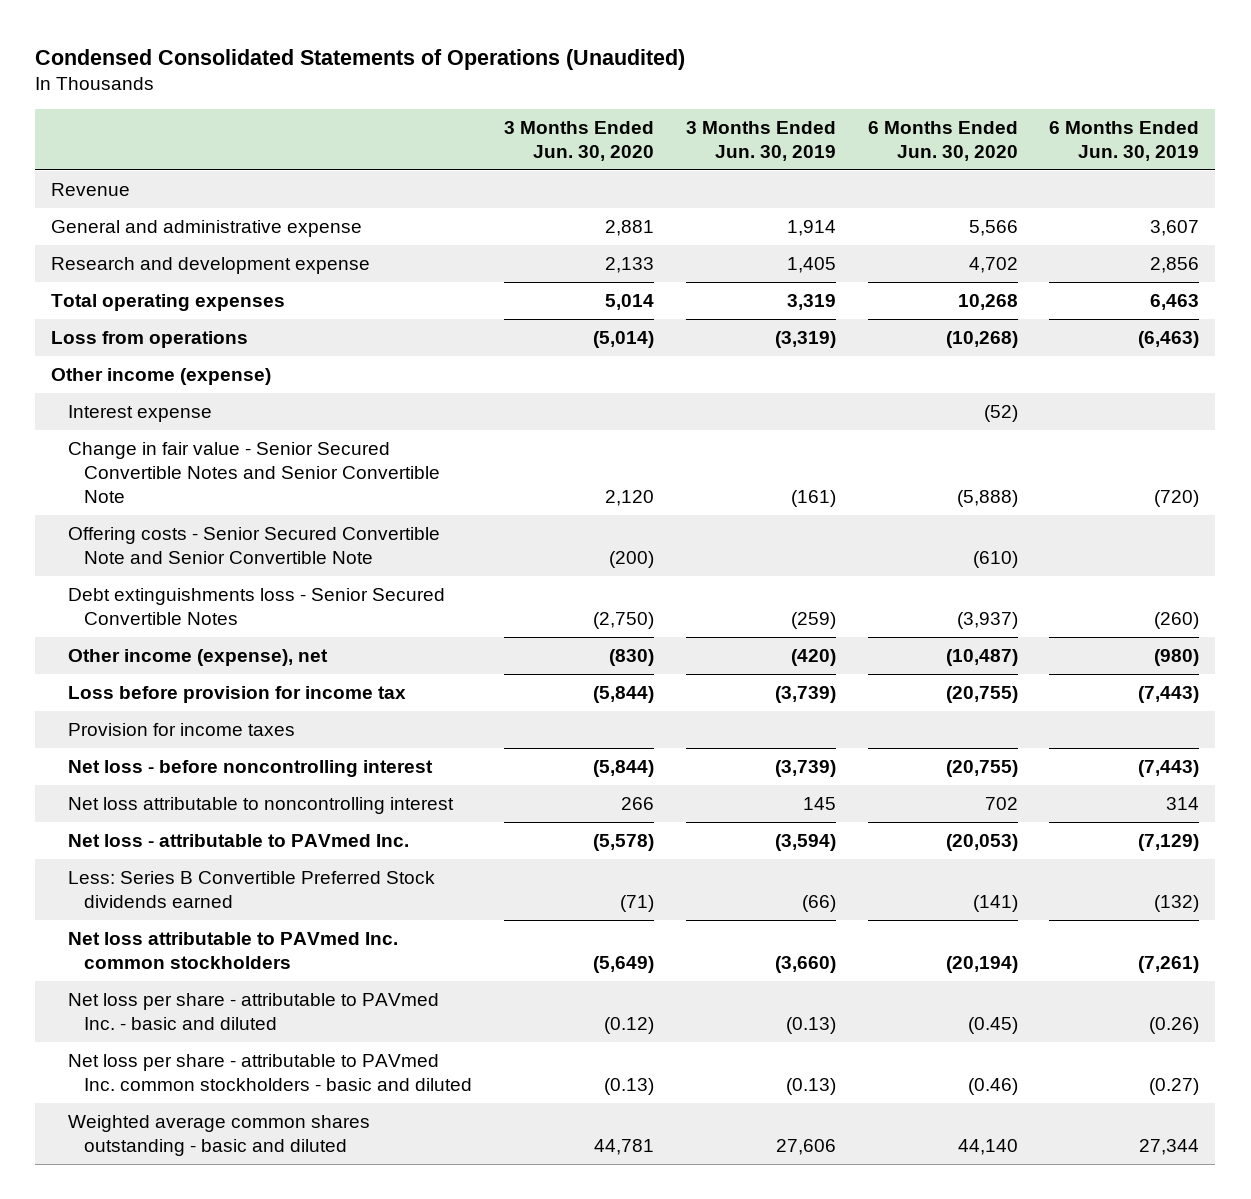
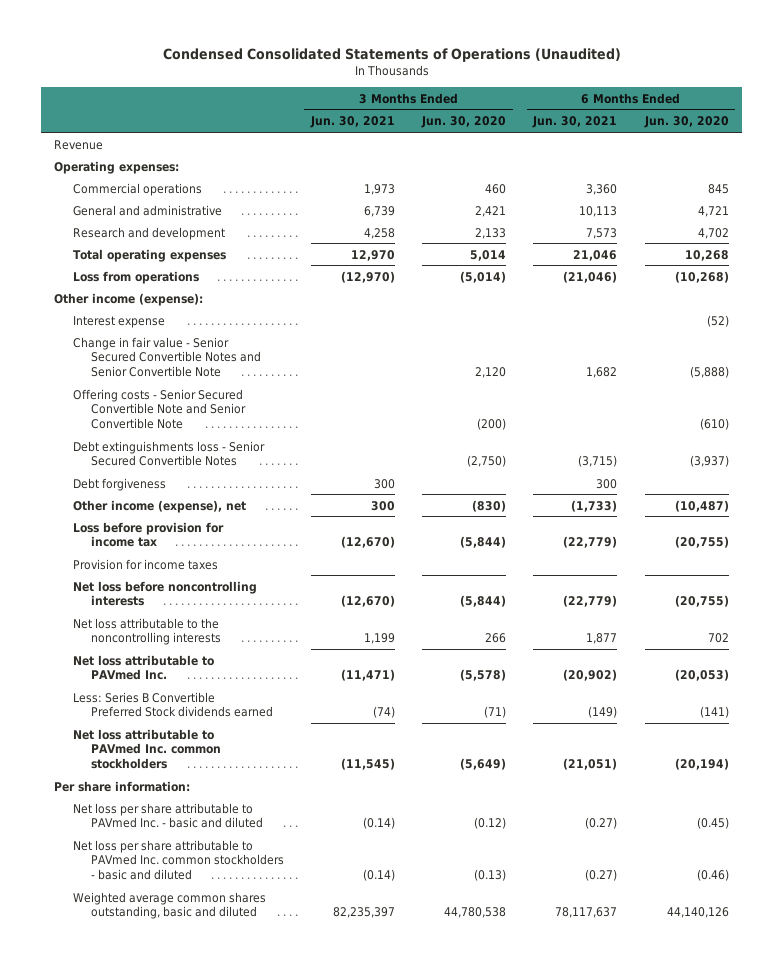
- | 3 Months Ended Jun. 30, 2020 | 3 Months Ended Jun. 30, 2019 | 6 Months Ended Jun. 30, 2020 | 6 Months Ended Jun. 30, 2019
+ | 3 Months Ended Jun. 30, 2021 | 3 Months Ended Jun. 30, 2020 | 6 Months Ended Jun. 30, 2021 | 6 Months Ended Jun. 30, 2020
- General and administrative expense | 2,881 | 1,914 | 5,566 | 3,607
- Research and development expense | 2,133 | 1,405 | 4,702 | 2,856
+ Operating expenses:
+ Commercial operations | 1,973 | 460 | 3,360 | 845
+ General and administrative | 6,739 | 2,421 | 10,113 | 4,721
+ Research and development | 4,258 | 2,133 | 7,573 | 4,702
- Other income (expense)
+ Other income (expense):
+ Debt forgiveness | 300 | | 300 |
- Net loss - before noncontrolling interest | (5,844) | (3,739) | (20,755) | (7,443)
- Net loss attributable to noncontrolling interest | 266 | 145 | 702 | 314
- Net loss - attributable to PAVmed Inc. | (5,578) | (3,594) | (20,053) | (7,129)
+ Net loss before noncontrolling interests | (12,670) | (5,844) | (22,779) | (20,755)
+ Net loss attributable to the noncontrolling interests | 1,199 | 266 | 1,877 | 702
+ Net loss attributable to PAVmed Inc. | (11,471) | (5,578) | (20,902) | (20,053)
- Net loss per share - attributable to PAVmed Inc. - basic and diluted | (0.12) | (0.13) | (0.45) | (0.26)
- Net loss per share - attributable to PAVmed Inc. common stockholders - basic and diluted | (0.13) | (0.13) | (0.46) | (0.27)
- Weighted average common shares outstanding - basic and diluted | 44,781 | 27,606 | 44,140 | 27,344
+ Per share information:
+ Net loss per share attributable to PAVmed Inc. - basic and diluted | (0.14) | (0.12) | (0.27) | (0.45)
+ Net loss per share attributable to PAVmed Inc. common stockholders - basic and diluted | (0.14) | (0.13) | (0.27) | (0.46)
+ Weighted average common shares outstanding, basic and diluted | 82,235,397 | 44,780,538 | 78,117,637 | 44,140,126

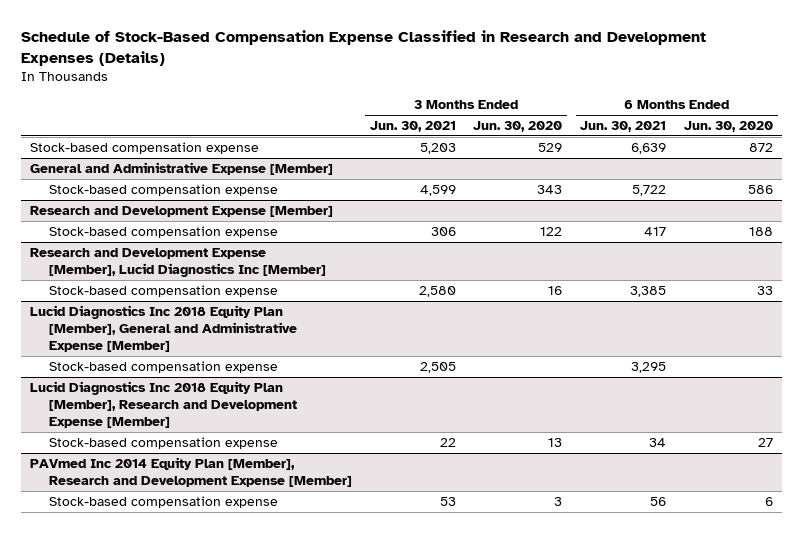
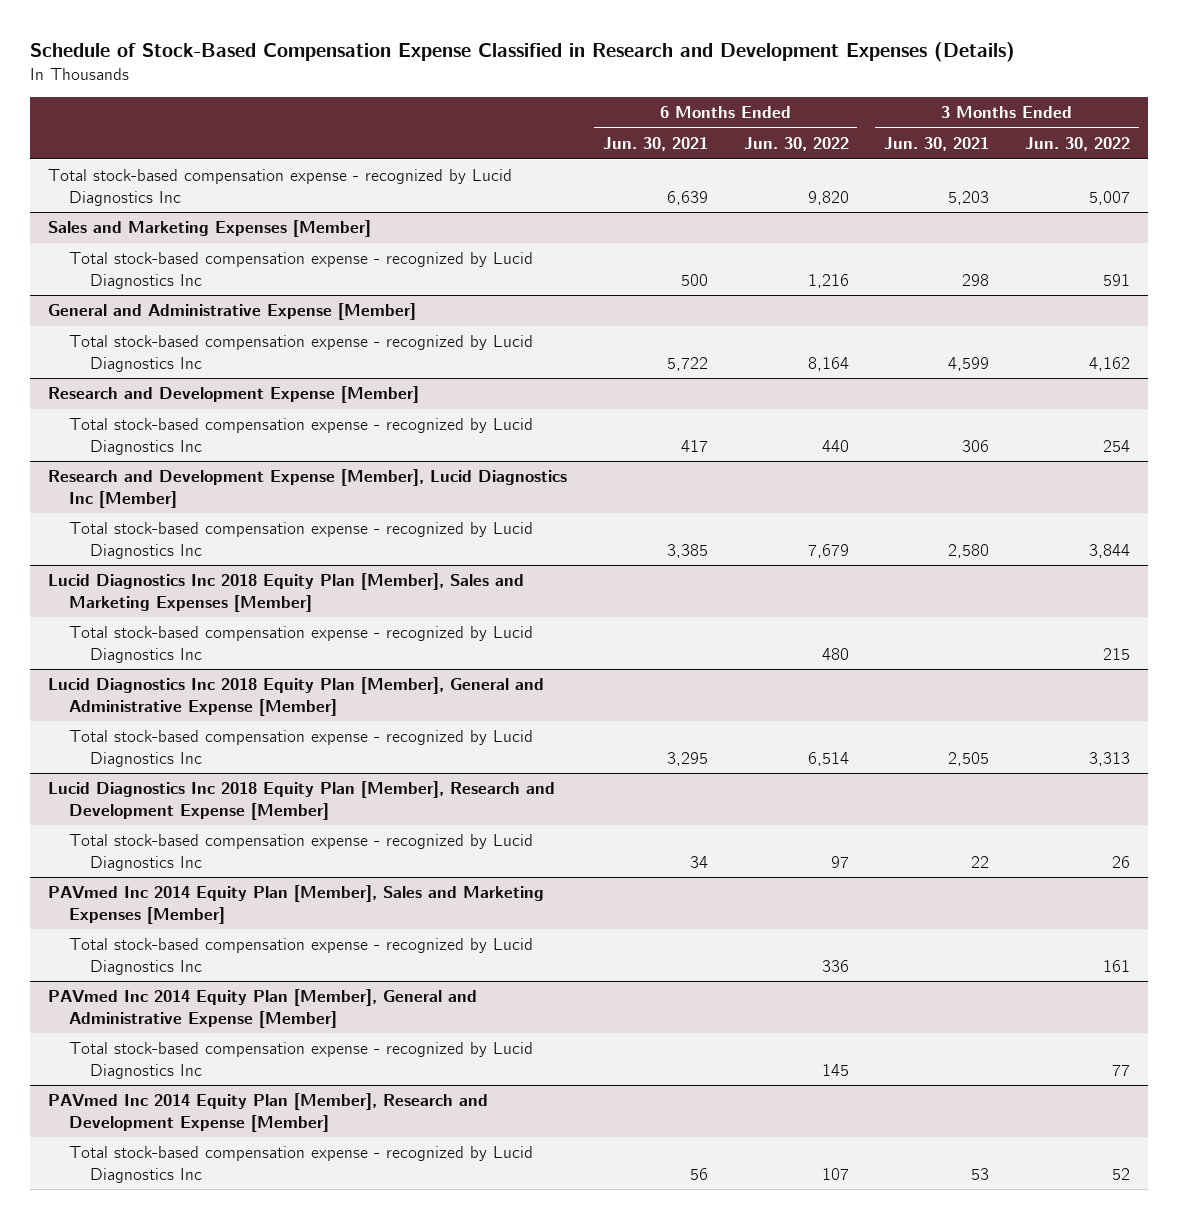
- | 3 Months Ended Jun. 30, 2021 | 3 Months Ended Jun. 30, 2020 | 6 Months Ended Jun. 30, 2021 | 6 Months Ended Jun. 30, 2020
+ | 6 Months Ended Jun. 30, 2021 | 6 Months Ended Jun. 30, 2022 | 3 Months Ended Jun. 30, 2021 | 3 Months Ended Jun. 30, 2022
- Stock-based compensation expense | 5,203 | 529 | 6,639 | 872
+ Total stock-based compensation expense - recognized by Lucid Diagnostics Inc | 6,639 | 9,820 | 5,203 | 5,007
+ Sales and Marketing Expenses [Member]
+ Total stock-based compensation expense - recognized by Lucid Diagnostics Inc | 500 | 1,216 | 298 | 591
@ General and Administrative Expense [Member]
- Stock-based compensation expense | 4,599 | 343 | 5,722 | 586
+ Total stock-based compensation expense - recognized by Lucid Diagnostics Inc | 5,722 | 8,164 | 4,599 | 4,162
@ Research and Development Expense [Member]
- Stock-based compensation expense | 306 | 122 | 417 | 188
+ Total stock-based compensation expense - recognized by Lucid Diagnostics Inc | 417 | 440 | 306 | 254
@ Research and Development Expense [Member], Lucid Diagnostics Inc [Member]
- Stock-based compensation expense | 2,580 | 16 | 3,385 | 33
+ Total stock-based compensation expense - recognized by Lucid Diagnostics Inc | 3,385 | 7,679 | 2,580 | 3,844
+ Lucid Diagnostics Inc 2018 Equity Plan [Member], Sales and Marketing Expenses [Member]
+ Total stock-based compensation expense - recognized by Lucid Diagnostics Inc | | 480 | | 215
@ Lucid Diagnostics Inc 2018 Equity Plan [Member], General and Administrative Expense [Member]
- Stock-based compensation expense | 2,505 | | 3,295 |
+ Total stock-based compensation expense - recognized by Lucid Diagnostics Inc | 3,295 | 6,514 | 2,505 | 3,313
@ Lucid Diagnostics Inc 2018 Equity Plan [Member], Research and Development Expense [Member]
- Stock-based compensation expense | 22 | 13 | 34 | 27
+ Total stock-based compensation expense - recognized by Lucid Diagnostics Inc | 34 | 97 | 22 | 26
+ PAVmed Inc 2014 Equity Plan [Member], Sales and Marketing Expenses [Member]
+ Total stock-based compensation expense - recognized by Lucid Diagnostics Inc | | 336 | | 161
+ PAVmed Inc 2014 Equity Plan [Member], General and Administrative Expense [Member]
+ Total stock-based compensation expense - recognized by Lucid Diagnostics Inc | | 145 | | 77
@ PAVmed Inc 2014 Equity Plan [Member], Research and Development Expense [Member]
- Stock-based compensation expense | 53 | 3 | 56 | 6
+ Total stock-based compensation expense - recognized by Lucid Diagnostics Inc | 56 | 107 | 53 | 52

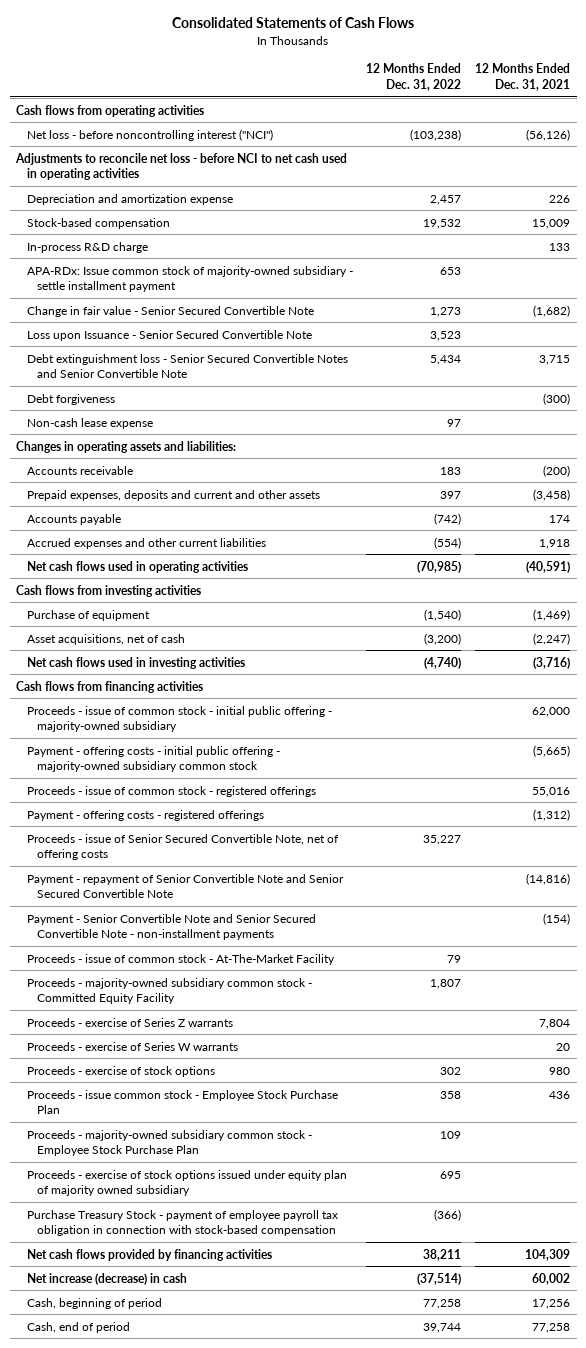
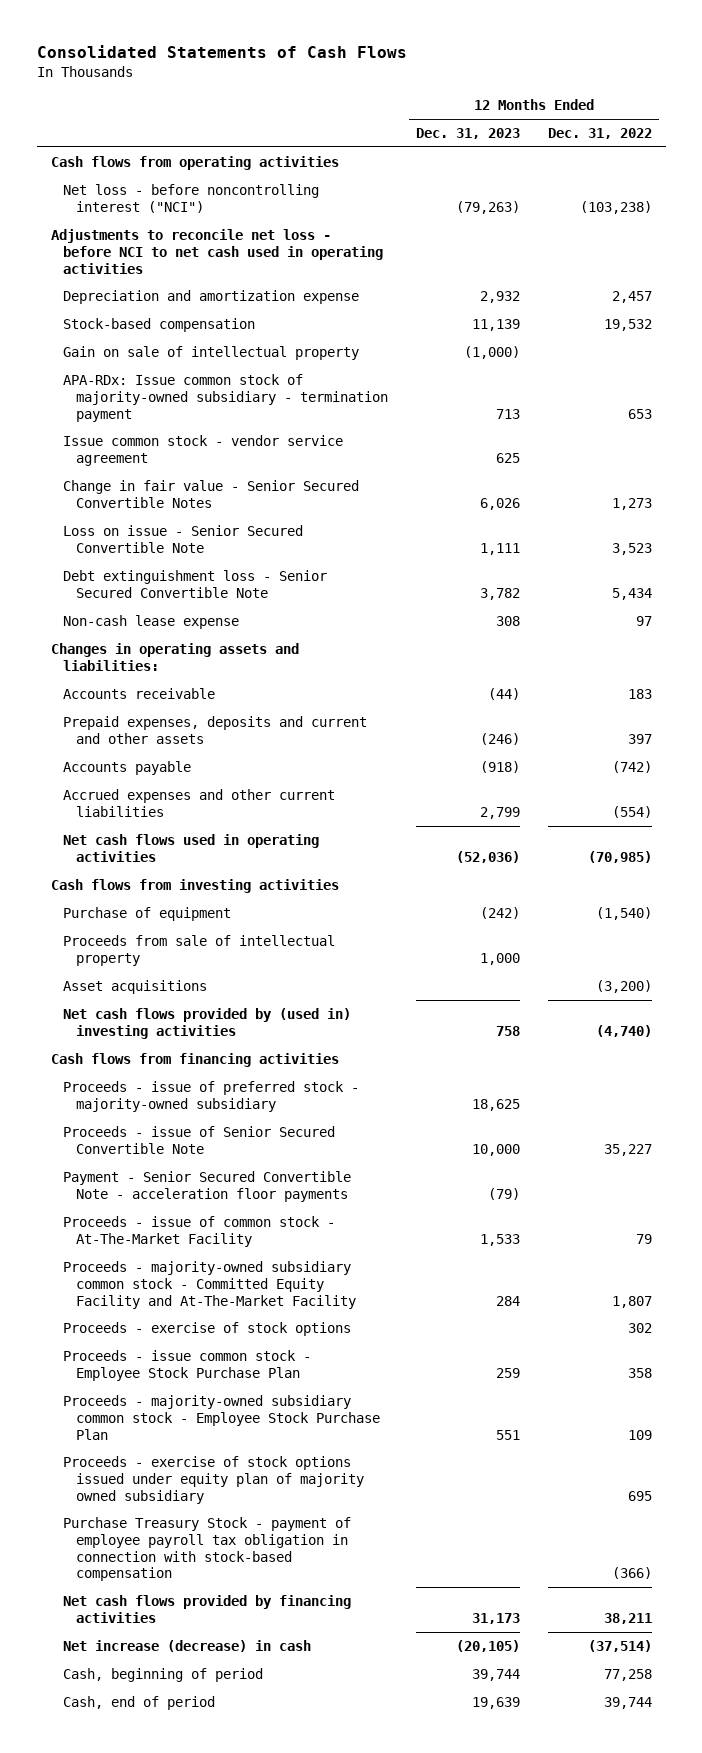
- | 12 Months Ended Dec. 31, 2022 | 12 Months Ended Dec. 31, 2021
+ | 12 Months Ended Dec. 31, 2023 | 12 Months Ended Dec. 31, 2022
- In-process R&D charge | | 133
- APA-RDx: Issue common stock of majority-owned subsidiary - settle installment payment | 653 |
- Change in fair value - Senior Secured Convertible Note | 1,273 | (1,682)
- Loss upon Issuance - Senior Secured Convertible Note | 3,523 |
- Debt extinguishment loss - Senior Secured Convertible Notes and Senior Convertible Note | 5,434 | 3,715
- Debt forgiveness | | (300)
+ Gain on sale of intellectual property | (1,000) |
+ APA-RDx: Issue common stock of majority-owned subsidiary - termination payment | 713 | 653
+ Issue common stock - vendor service agreement | 625 |
+ Change in fair value - Senior Secured Convertible Notes | 6,026 | 1,273
+ Loss on issue - Senior Secured Convertible Note | 1,111 | 3,523
+ Debt extinguishment loss - Senior Secured Convertible Note | 3,782 | 5,434
- Asset acquisitions, net of cash | (3,200) | (2,247)
- Net cash flows used in investing activities | (4,740) | (3,716)
+ Proceeds from sale of intellectual property | 1,000 |
+ Asset acquisitions | | (3,200)
+ Net cash flows provided by (used in) investing activities | 758 | (4,740)
- Proceeds - issue of common stock - initial public offering - majority-owned subsidiary | | 62,000
- Payment - offering costs - initial public offering - majority-owned subsidiary common stock | | (5,665)
- Proceeds - issue of common stock - registered offerings | | 55,016
- Payment - offering costs - registered offerings | | (1,312)
- Proceeds - issue of Senior Secured Convertible Note, net of offering costs | 35,227 |
- Payment - repayment of Senior Convertible Note and Senior Secured Convertible Note | | (14,816)
- Payment - Senior Convertible Note and Senior Secured Convertible Note - non-installment payments | | (154)
+ Proceeds - issue of preferred stock - majority-owned subsidiary | 18,625 |
+ Proceeds - issue of Senior Secured Convertible Note | 10,000 | 35,227
+ Payment - Senior Secured Convertible Note - acceleration floor payments | (79) |
- Proceeds - majority-owned subsidiary common stock - Committed Equity Facility | 1,807 |
- Proceeds - exercise of Series Z warrants | | 7,804
- Proceeds - exercise of Series W warrants | | 20
+ Proceeds - majority-owned subsidiary common stock - Committed Equity Facility and At-The-Market Facility | 284 | 1,807

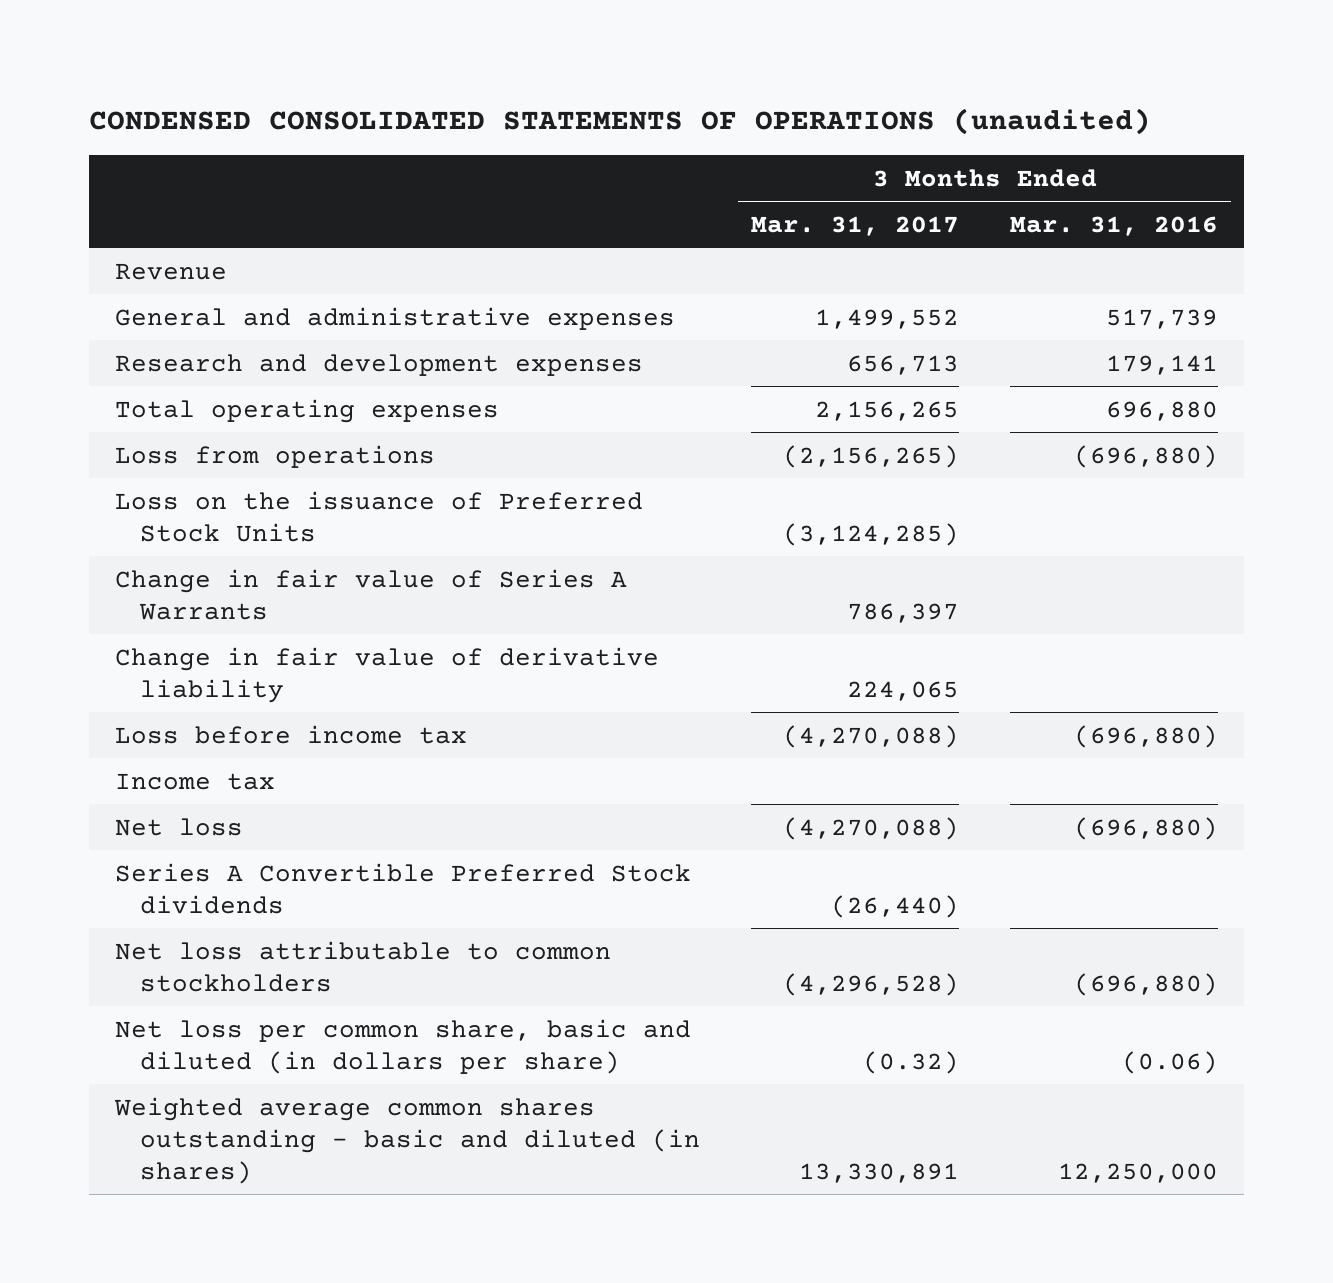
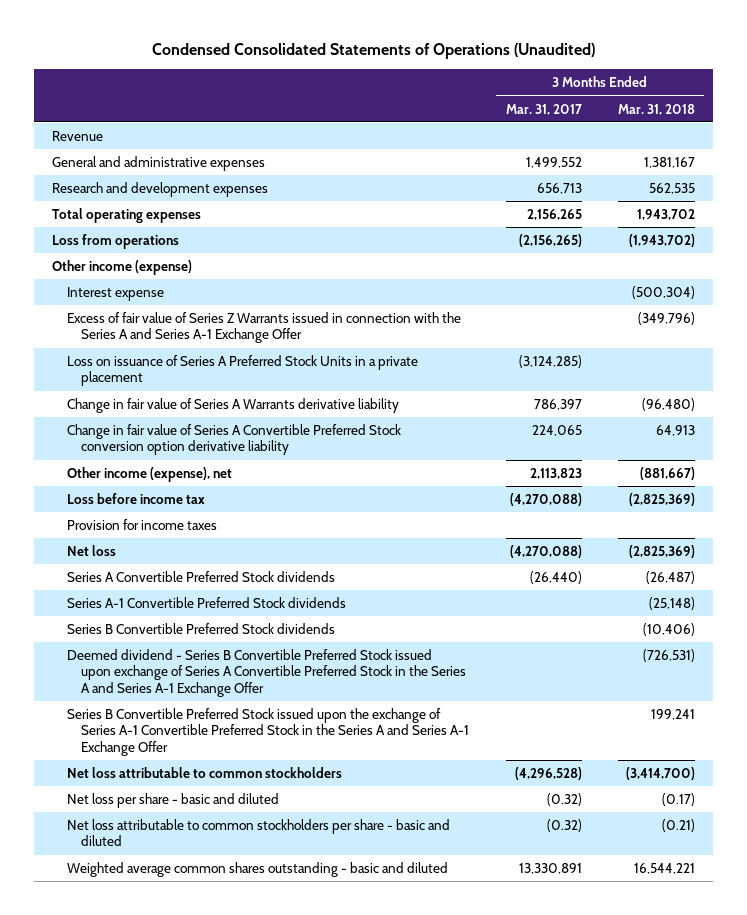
- CONDENSED CONSOLIDATED STATEMENTS OF OPERATIONS (unaudited)
+ Condensed Consolidated Statements of Operations (Unaudited)
- | 3 Months Ended Mar. 31, 2017 | 3 Months Ended Mar. 31, 2016
+ | 3 Months Ended Mar. 31, 2017 | 3 Months Ended Mar. 31, 2018
- Loss on the issuance of Preferred Stock Units | (3,124,285) |
- Change in fair value of Series A Warrants | 786,397 |
- Change in fair value of derivative liability | 224,065 |
+ Other income (expense)
+ Interest expense | | (500,304)
+ Excess of fair value of Series Z Warrants issued in connection with the Series A and Series A-1 Exchange Offer | | (349,796)
+ Loss on issuance of Series A Preferred Stock Units in a private placement | (3,124,285) |
+ Change in fair value of Series A Warrants derivative liability | 786,397 | (96,480)
+ Change in fair value of Series A Convertible Preferred Stock conversion option derivative liability | 224,065 | 64,913
+ Other income (expense), net | 2,113,823 | (881,667)
- Income tax
+ Provision for income taxes
+ Series A-1 Convertible Preferred Stock dividends | | (25,148)
+ Series B Convertible Preferred Stock dividends | | (10,406)
+ Deemed dividend - Series B Convertible Preferred Stock issued upon exchange of Series A Convertible Preferred Stock in the Series A and Series A-1 Exchange Offer | | (726,531)
+ Series B Convertible Preferred Stock issued upon the exchange of Series A-1 Convertible Preferred Stock in the Series A and Series A-1 Exchange Offer | | 199,241
- Net loss per common share, basic and diluted (in dollars per share) | (0.32) | (0.06)
- Weighted average common shares outstanding - basic and diluted (in shares) | 13,330,891 | 12,250,000
+ Net loss per share - basic and diluted | (0.32) | (0.17)
+ Net loss attributable to common stockholders per share - basic and diluted | (0.32) | (0.21)
+ Weighted average common shares outstanding - basic and diluted | 13,330,891 | 16,544,221

